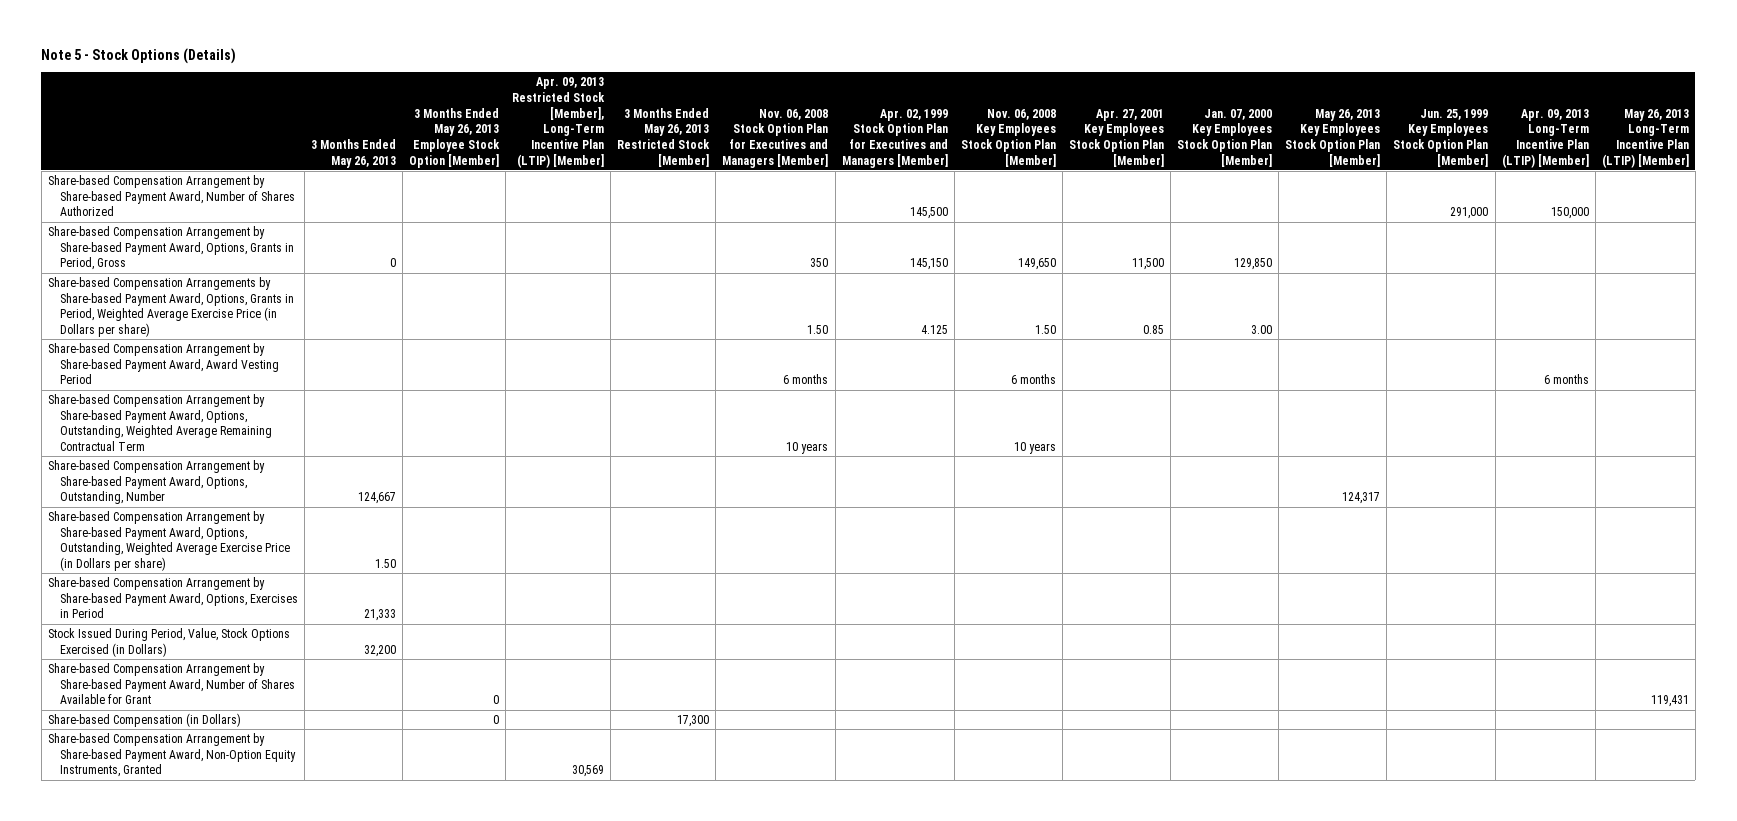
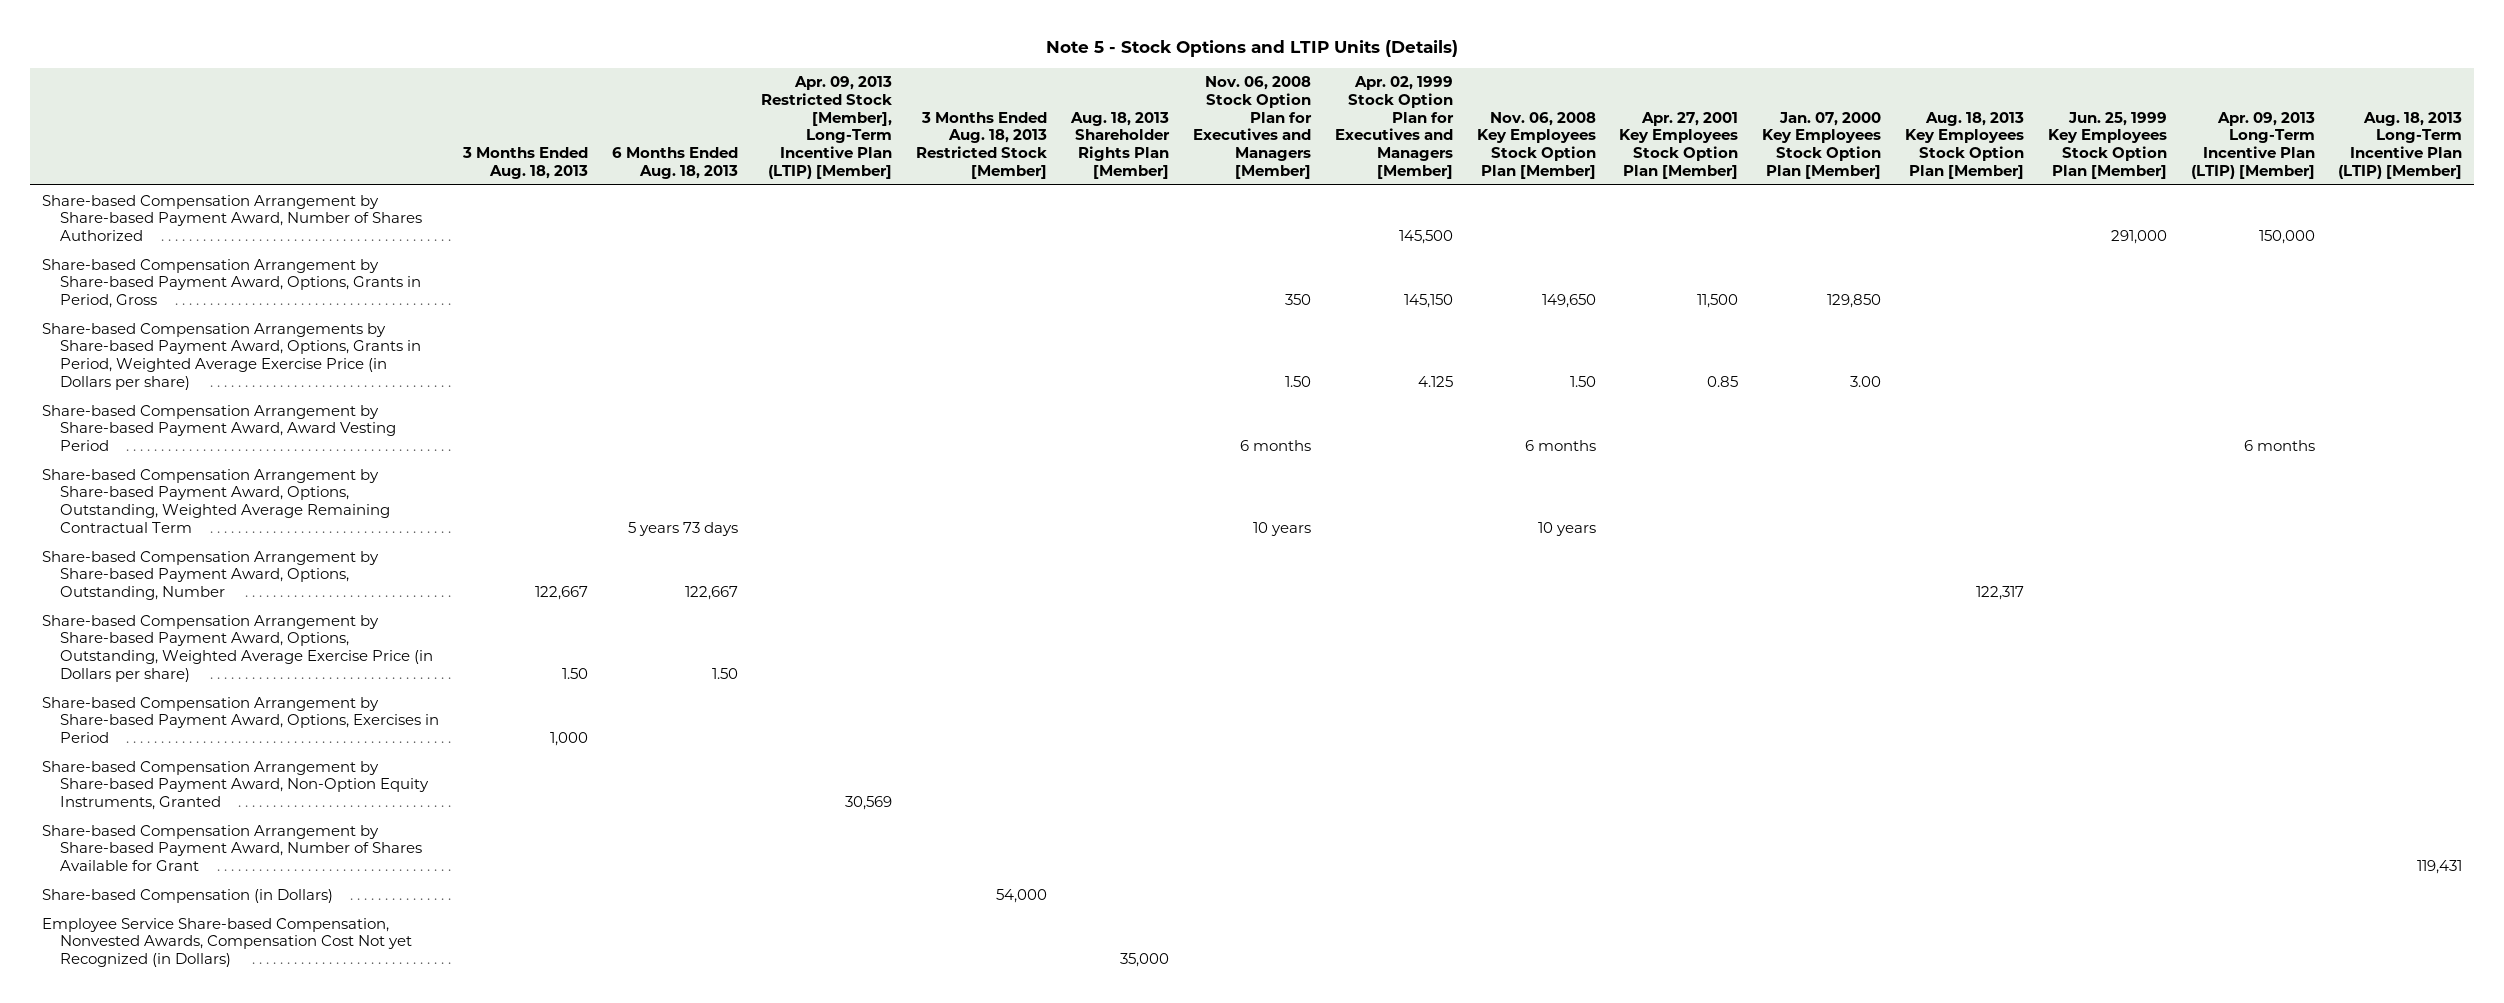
- Note 5 - Stock Options (Details)
+ Note 5 - Stock Options and LTIP Units (Details)
- | 3 Months Ended May 26, 2013 | 3 Months Ended May 26, 2013 Employee Stock Option [Member] | Apr. 09, 2013 Restricted Stock [Member], Long-Term Incentive Plan (LTIP) [Member] | 3 Months Ended May 26, 2013 Restricted Stock [Member] | Nov. 06, 2008 Stock Option Plan for Executives and Managers [Member] | Apr. 02, 1999 Stock Option Plan for Executives and Managers [Member] | Nov. 06, 2008 Key Employees Stock Option Plan [Member] | Apr. 27, 2001 Key Employees Stock Option Plan [Member] | Jan. 07, 2000 Key Employees Stock Option Plan [Member] | May 26, 2013 Key Employees Stock Option Plan [Member] | Jun. 25, 1999 Key Employees Stock Option Plan [Member] | Apr. 09, 2013 Long-Term Incentive Plan (LTIP) [Member] | May 26, 2013 Long-Term Incentive Plan (LTIP) [Member]
+ | 3 Months Ended Aug. 18, 2013 | 6 Months Ended Aug. 18, 2013 | Apr. 09, 2013 Restricted Stock [Member], Long-Term Incentive Plan (LTIP) [Member] | 3 Months Ended Aug. 18, 2013 Restricted Stock [Member] | Aug. 18, 2013 Shareholder Rights Plan [Member] | Nov. 06, 2008 Stock Option Plan for Executives and Managers [Member] | Apr. 02, 1999 Stock Option Plan for Executives and Managers [Member] | Nov. 06, 2008 Key Employees Stock Option Plan [Member] | Apr. 27, 2001 Key Employees Stock Option Plan [Member] | Jan. 07, 2000 Key Employees Stock Option Plan [Member] | Aug. 18, 2013 Key Employees Stock Option Plan [Member] | Jun. 25, 1999 Key Employees Stock Option Plan [Member] | Apr. 09, 2013 Long-Term Incentive Plan (LTIP) [Member] | Aug. 18, 2013 Long-Term Incentive Plan (LTIP) [Member]
- Stock Issued During Period, Value, Stock Options Exercised (in Dollars) | 32,200 | | | | | | | | | | | |
moved up: Share-based Compensation Arrangement by Share-based Payment Award, Non-Option Equity Instruments, Granted | | | 30,569 | | | | | | | | | | |
+ Employee Service Share-based Compensation, Nonvested Awards, Compensation Cost Not yet Recognized (in Dollars) | | | | | 35,000 | | | | | | | | |

